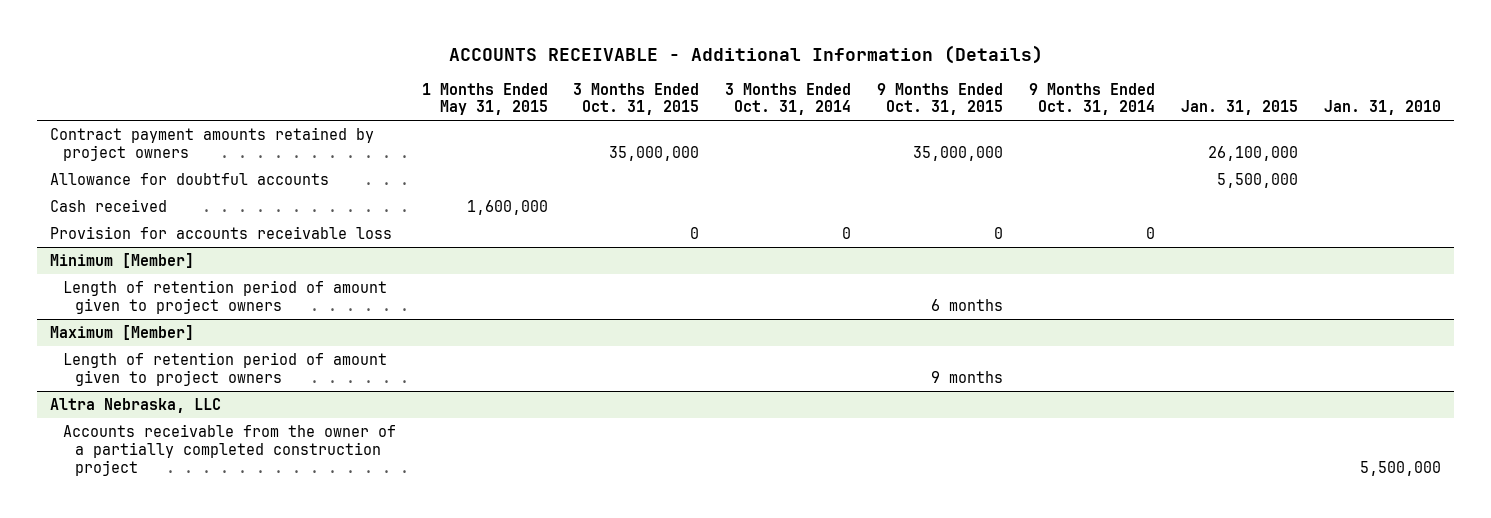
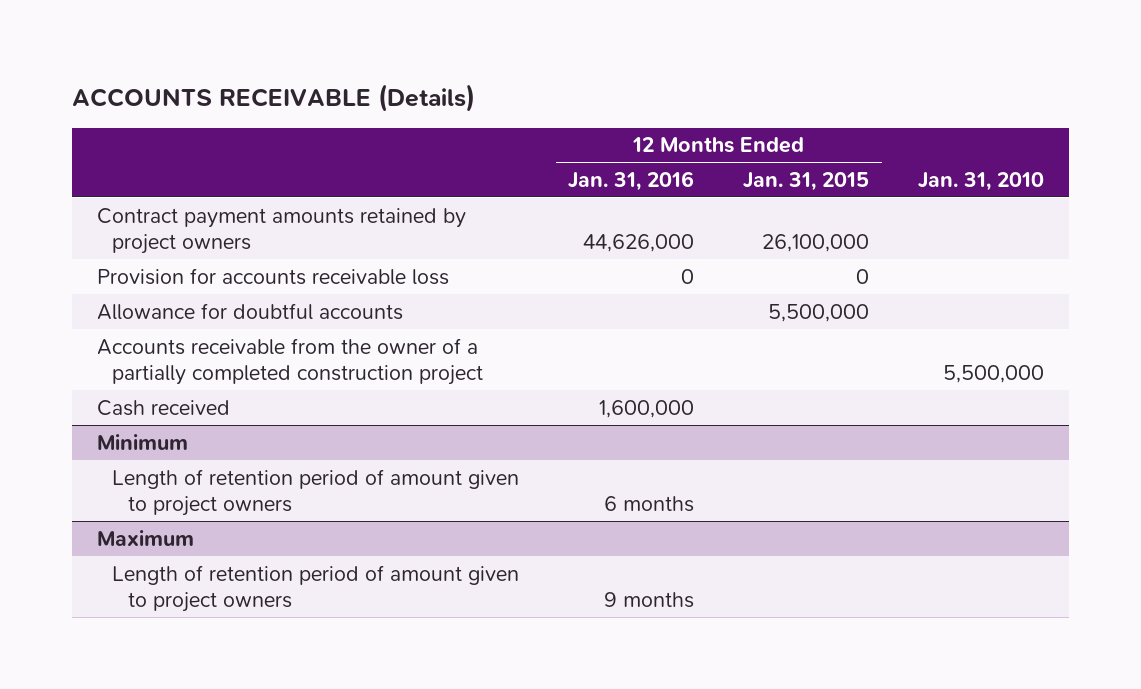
- ACCOUNTS RECEIVABLE - Additional Information (Details)
+ ACCOUNTS RECEIVABLE (Details)
- | 1 Months Ended May 31, 2015 | 3 Months Ended Oct. 31, 2015 | 3 Months Ended Oct. 31, 2014 | 9 Months Ended Oct. 31, 2015 | 9 Months Ended Oct. 31, 2014 | Jan. 31, 2015 | Jan. 31, 2010
+ | 12 Months Ended Jan. 31, 2016 | 12 Months Ended Jan. 31, 2015 | Jan. 31, 2010
moved up: Provision for accounts receivable loss | 0 | 0 |
+ Accounts receivable from the owner of a partially completed construction project | | | 5,500,000
- Minimum [Member]
+ Minimum
- Maximum [Member]
+ Maximum
- Altra Nebraska, LLC
- Accounts receivable from the owner of a partially completed construction project | | | | | | | 5,500,000

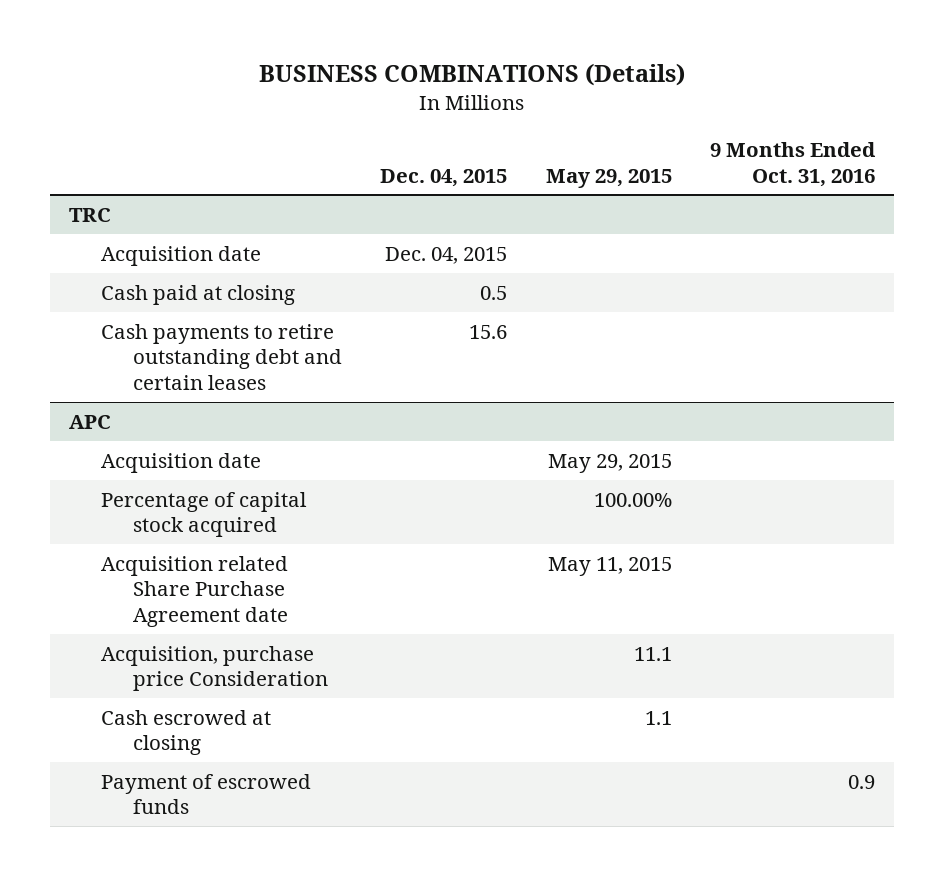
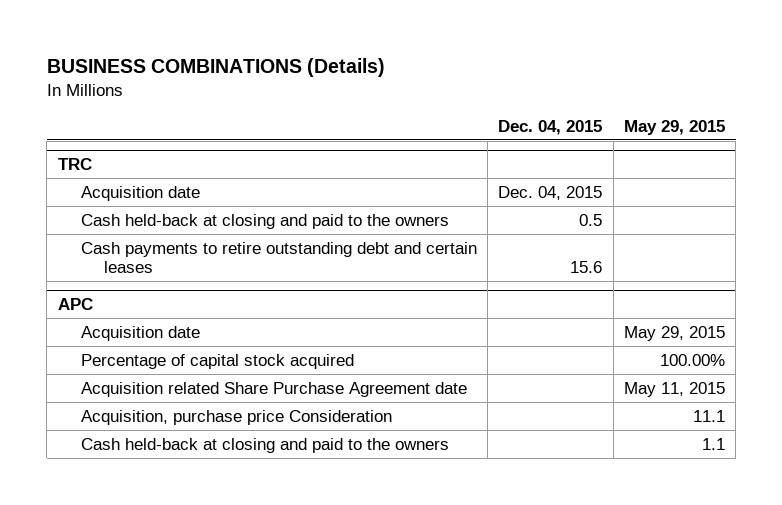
- | Dec. 04, 2015 | May 29, 2015 | 9 Months Ended Oct. 31, 2016
+ | Dec. 04, 2015 | May 29, 2015
@ TRC
- Cash paid at closing | 0.5 | |
+ Cash held-back at closing and paid to the owners | 0.5 |
@ APC
- Cash escrowed at closing | | 1.1 |
- Payment of escrowed funds | | | 0.9
+ Cash held-back at closing and paid to the owners | | 1.1

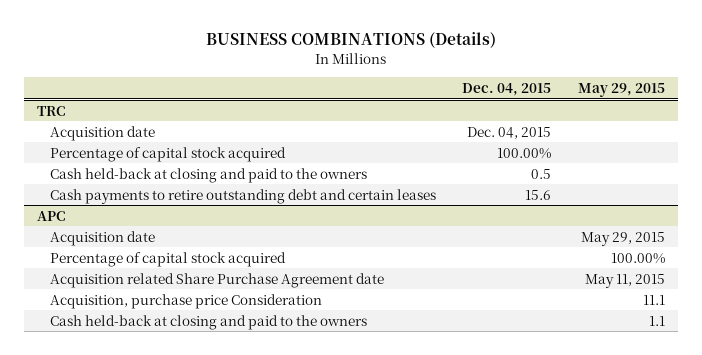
@ TRC
+ Percentage of capital stock acquired | 100.00% |

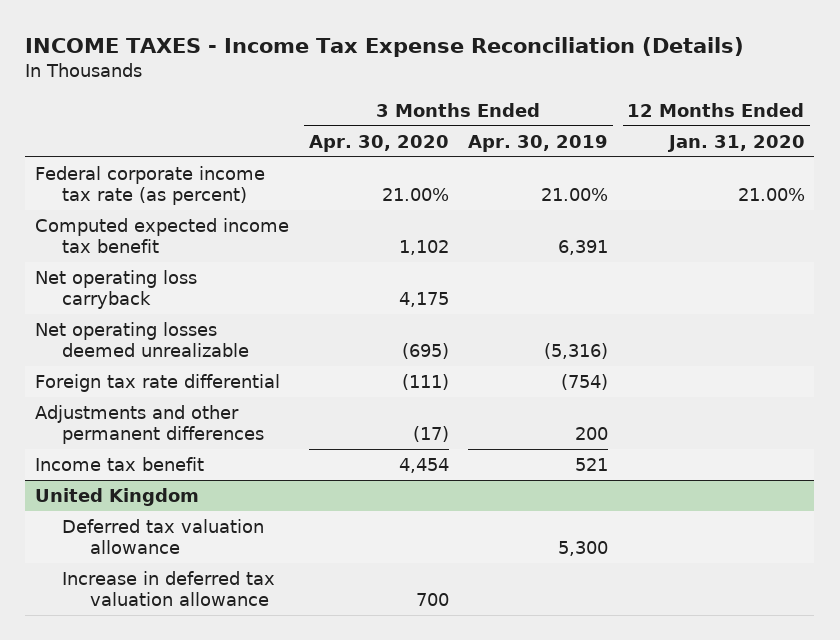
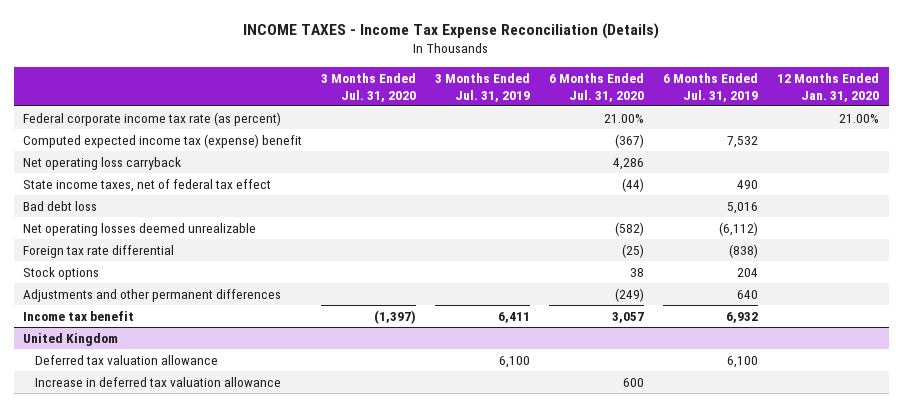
- | 3 Months Ended Apr. 30, 2020 | 3 Months Ended Apr. 30, 2019 | 12 Months Ended Jan. 31, 2020
+ | 3 Months Ended Jul. 31, 2020 | 3 Months Ended Jul. 31, 2019 | 6 Months Ended Jul. 31, 2020 | 6 Months Ended Jul. 31, 2019 | 12 Months Ended Jan. 31, 2020
- Computed expected income tax benefit | 1,102 | 6,391 |
+ Computed expected income tax (expense) benefit | | | (367) | 7,532 |
+ State income taxes, net of federal tax effect | | | (44) | 490 |
+ Bad debt loss | | | | 5,016 |
+ Stock options | | | 38 | 204 |

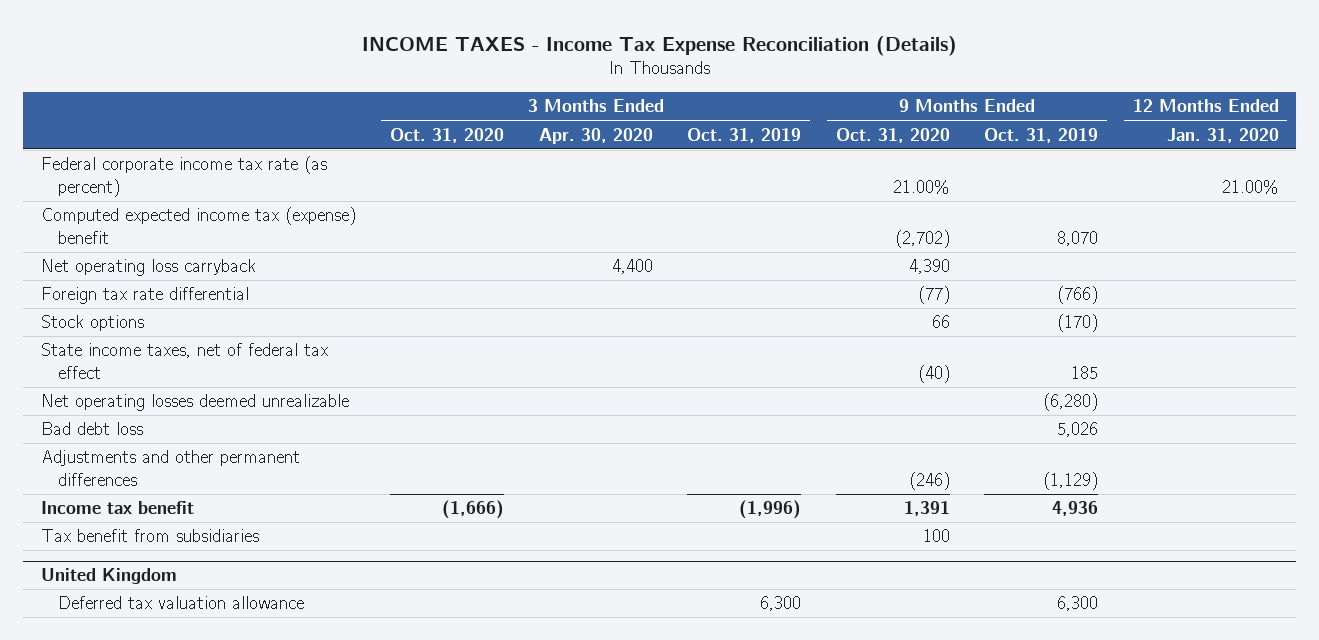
- | 3 Months Ended Jul. 31, 2020 | 3 Months Ended Jul. 31, 2019 | 6 Months Ended Jul. 31, 2020 | 6 Months Ended Jul. 31, 2019 | 12 Months Ended Jan. 31, 2020
+ | 3 Months Ended Oct. 31, 2020 | 3 Months Ended Apr. 30, 2020 | 3 Months Ended Oct. 31, 2019 | 9 Months Ended Oct. 31, 2020 | 9 Months Ended Oct. 31, 2019 | 12 Months Ended Jan. 31, 2020
moved down: State income taxes, net of federal tax effect | | | | (40) | 185 |
moved down: Net operating losses deemed unrealizable | | | | | (6,280) |
moved down: Bad debt loss | | | | | 5,026 |
+ Tax benefit from subsidiaries | | | | 100 | |
@ United Kingdom
- Increase in deferred tax valuation allowance | | | 600 | |

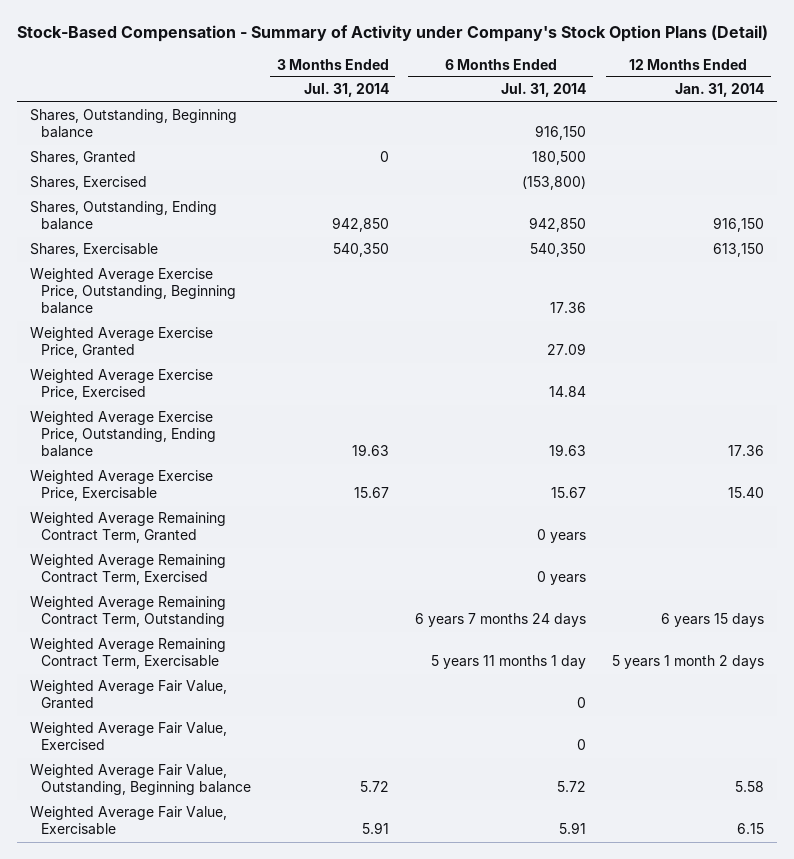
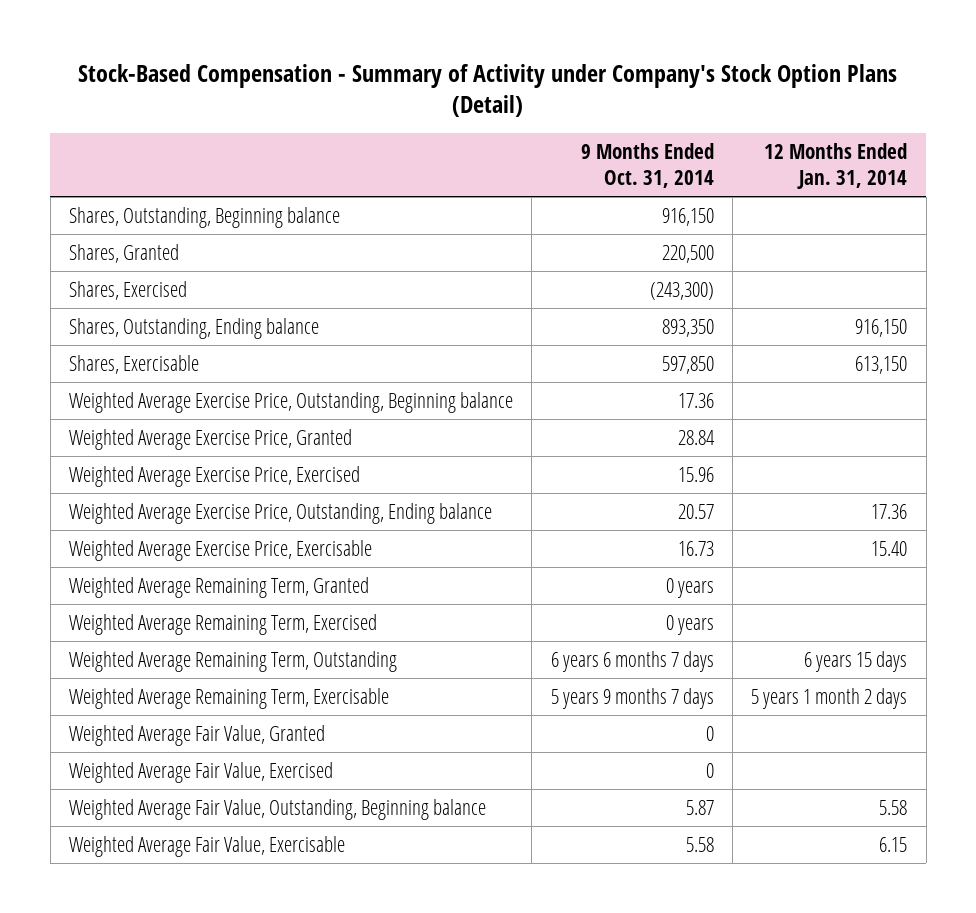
- | 3 Months Ended Jul. 31, 2014 | 6 Months Ended Jul. 31, 2014 | 12 Months Ended Jan. 31, 2014
+ | 9 Months Ended Oct. 31, 2014 | 12 Months Ended Jan. 31, 2014
- Weighted Average Remaining Contract Term, Granted | | 0 years |
- Weighted Average Remaining Contract Term, Exercised | | 0 years |
- Weighted Average Remaining Contract Term, Outstanding | | 6 years 7 months 24 days | 6 years 15 days
- Weighted Average Remaining Contract Term, Exercisable | | 5 years 11 months 1 day | 5 years 1 month 2 days
+ Weighted Average Remaining Term, Granted | 0 years |
+ Weighted Average Remaining Term, Exercised | 0 years |
+ Weighted Average Remaining Term, Outstanding | 6 years 6 months 7 days | 6 years 15 days
+ Weighted Average Remaining Term, Exercisable | 5 years 9 months 7 days | 5 years 1 month 2 days

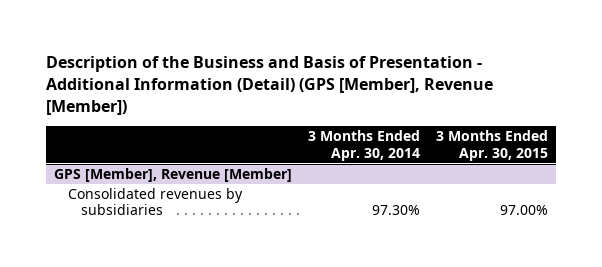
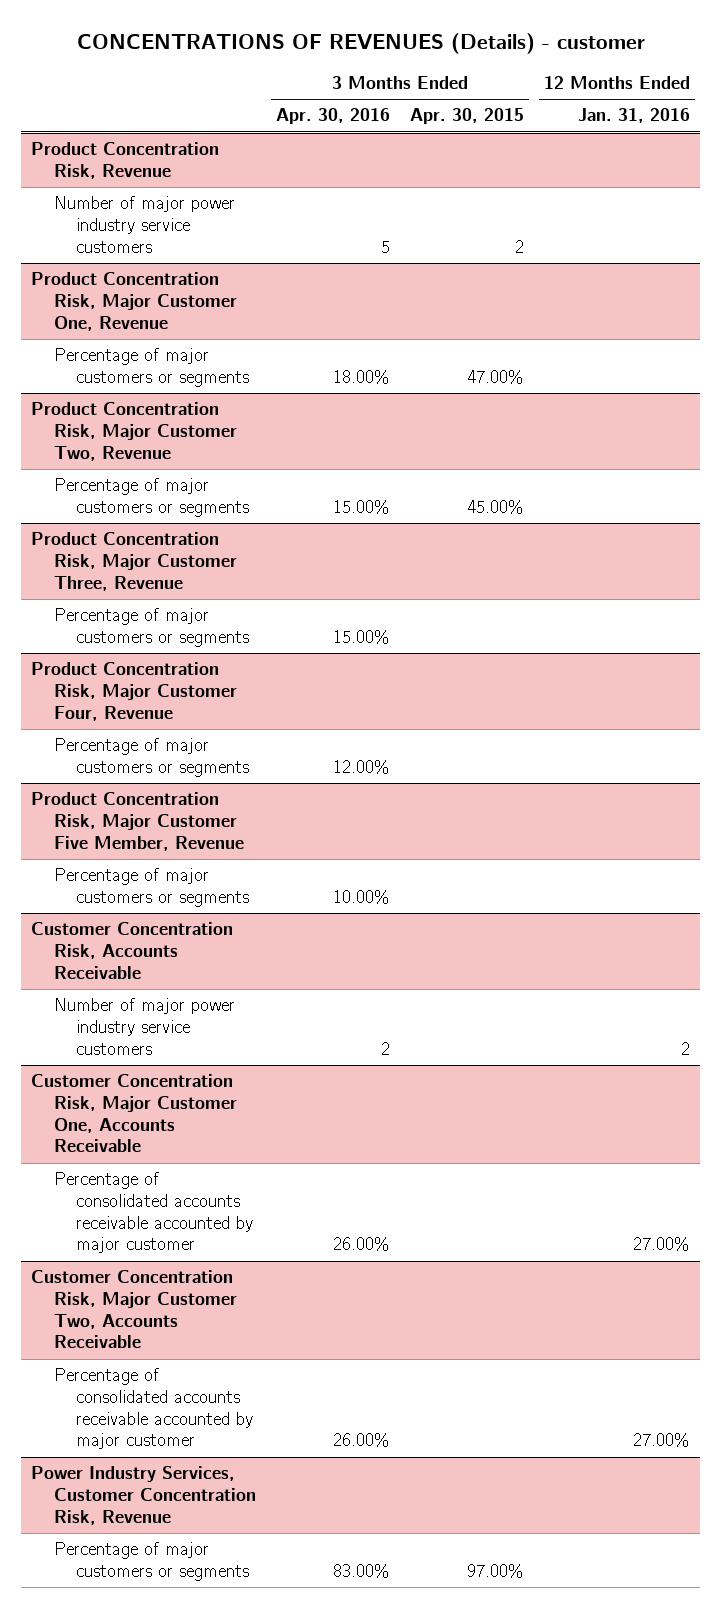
- Description of the Business and Basis of Presentation - Additional Information (Detail) (GPS [Member], Revenue [Member])
+ CONCENTRATIONS OF REVENUES (Details) - customer
- | 3 Months Ended Apr. 30, 2014 | 3 Months Ended Apr. 30, 2015
+ | 3 Months Ended Apr. 30, 2016 | 3 Months Ended Apr. 30, 2015 | 12 Months Ended Jan. 31, 2016
- GPS [Member], Revenue [Member]
- Consolidated revenues by subsidiaries | 97.30% | 97.00%
+ Product Concentration Risk, Revenue
+ Number of major power industry service customers | 5 | 2 |
+ Product Concentration Risk, Major Customer One, Revenue
+ Percentage of major customers or segments | 18.00% | 47.00% |
+ Product Concentration Risk, Major Customer Two, Revenue
+ Percentage of major customers or segments | 15.00% | 45.00% |
+ Product Concentration Risk, Major Customer Three, Revenue
+ Percentage of major customers or segments | 15.00% | |
+ Product Concentration Risk, Major Customer Four, Revenue
+ Percentage of major customers or segments | 12.00% | |
+ Product Concentration Risk, Major Customer Five Member, Revenue
+ Percentage of major customers or segments | 10.00% | |
+ Customer Concentration Risk, Accounts Receivable
+ Number of major power industry service customers | 2 | | 2
+ Customer Concentration Risk, Major Customer One, Accounts Receivable
+ Percentage of consolidated accounts receivable accounted by major customer | 26.00% | | 27.00%
+ Customer Concentration Risk, Major Customer Two, Accounts Receivable
+ Percentage of consolidated accounts receivable accounted by major customer | 26.00% | | 27.00%
+ Power Industry Services, Customer Concentration Risk, Revenue
+ Percentage of major customers or segments | 83.00% | 97.00% |

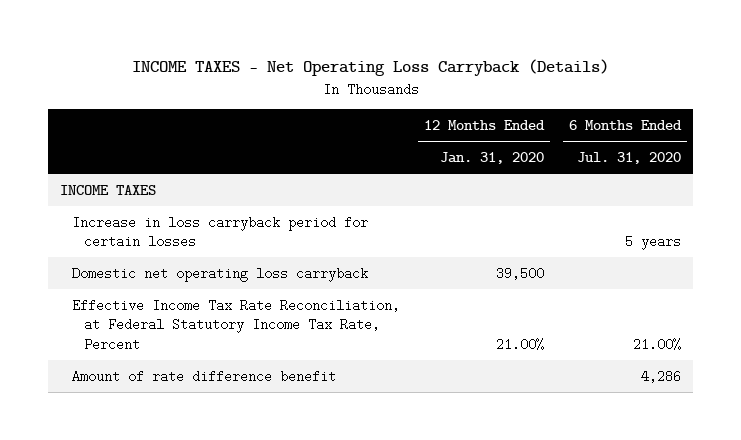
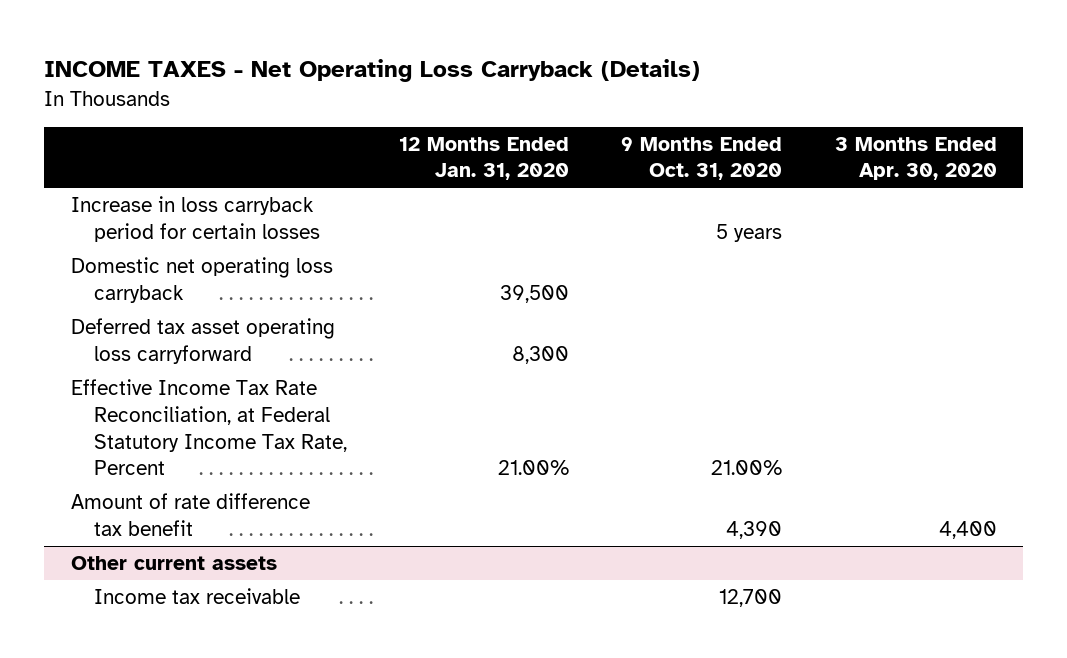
- | 12 Months Ended Jan. 31, 2020 | 6 Months Ended Jul. 31, 2020
+ | 12 Months Ended Jan. 31, 2020 | 9 Months Ended Oct. 31, 2020 | 3 Months Ended Apr. 30, 2020
- INCOME TAXES
+ Deferred tax asset operating loss carryforward | 8,300 | |
- Amount of rate difference benefit | | 4,286
+ Amount of rate difference tax benefit | | 4,390 | 4,400
+ Other current assets
+ Income tax receivable | | 12,700 |

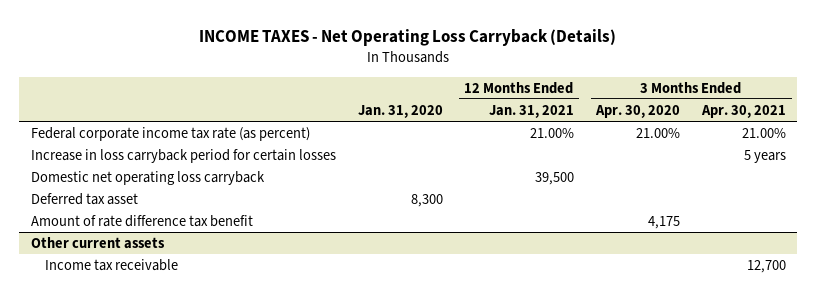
- | 12 Months Ended Jan. 31, 2020 | 9 Months Ended Oct. 31, 2020 | 3 Months Ended Apr. 30, 2020
+ | Jan. 31, 2020 | 12 Months Ended Jan. 31, 2021 | 3 Months Ended Apr. 30, 2020 | 3 Months Ended Apr. 30, 2021
+ Federal corporate income tax rate (as percent) | | 21.00% | 21.00% | 21.00%
- Deferred tax asset operating loss carryforward | 8,300 | |
- Effective Income Tax Rate Reconciliation, at Federal Statutory Income Tax Rate, Percent | 21.00% | 21.00% |
- Amount of rate difference tax benefit | | 4,390 | 4,400
+ Deferred tax asset | 8,300 | | |
+ Amount of rate difference tax benefit | | | 4,175 |

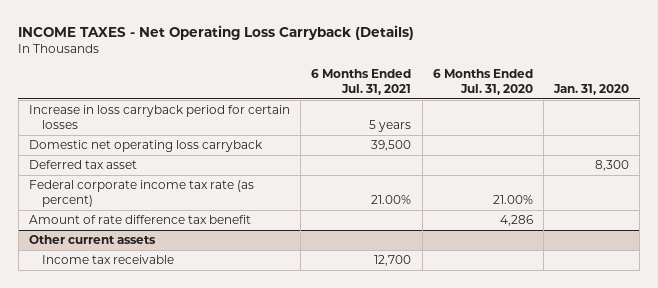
- | Jan. 31, 2020 | 12 Months Ended Jan. 31, 2021 | 3 Months Ended Apr. 30, 2020 | 3 Months Ended Apr. 30, 2021
+ | 6 Months Ended Jul. 31, 2021 | 6 Months Ended Jul. 31, 2020 | Jan. 31, 2020
moved down: Federal corporate income tax rate (as percent) | 21.00% | 21.00% |

